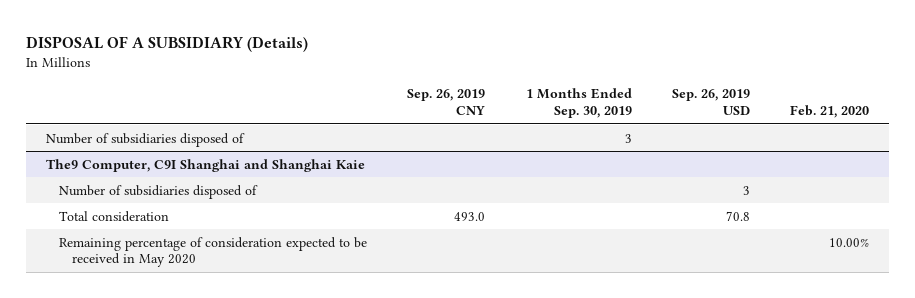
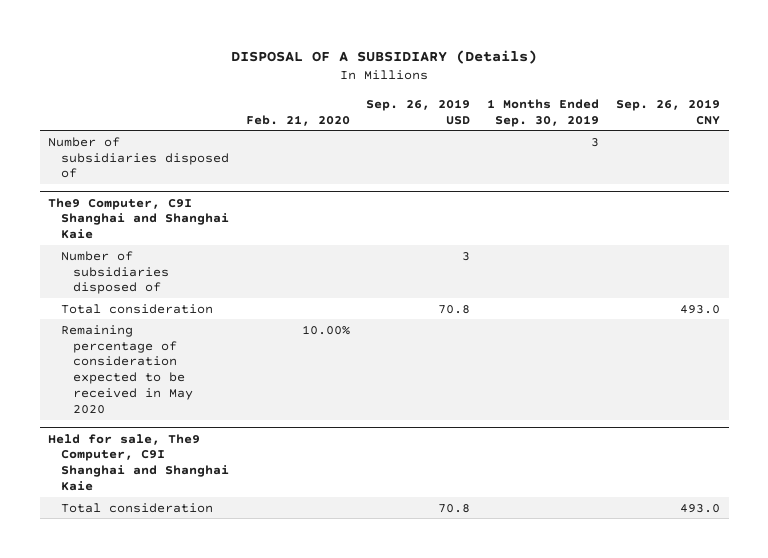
- | Sep. 26, 2019 CNY | 1 Months Ended Sep. 30, 2019 | Sep. 26, 2019 USD | Feb. 21, 2020
+ | Feb. 21, 2020 | Sep. 26, 2019 USD | 1 Months Ended Sep. 30, 2019 | Sep. 26, 2019 CNY
+ Held for sale, The9 Computer, C9I Shanghai and Shanghai Kaie
+ Total consideration | | 70.8 | | 493.0

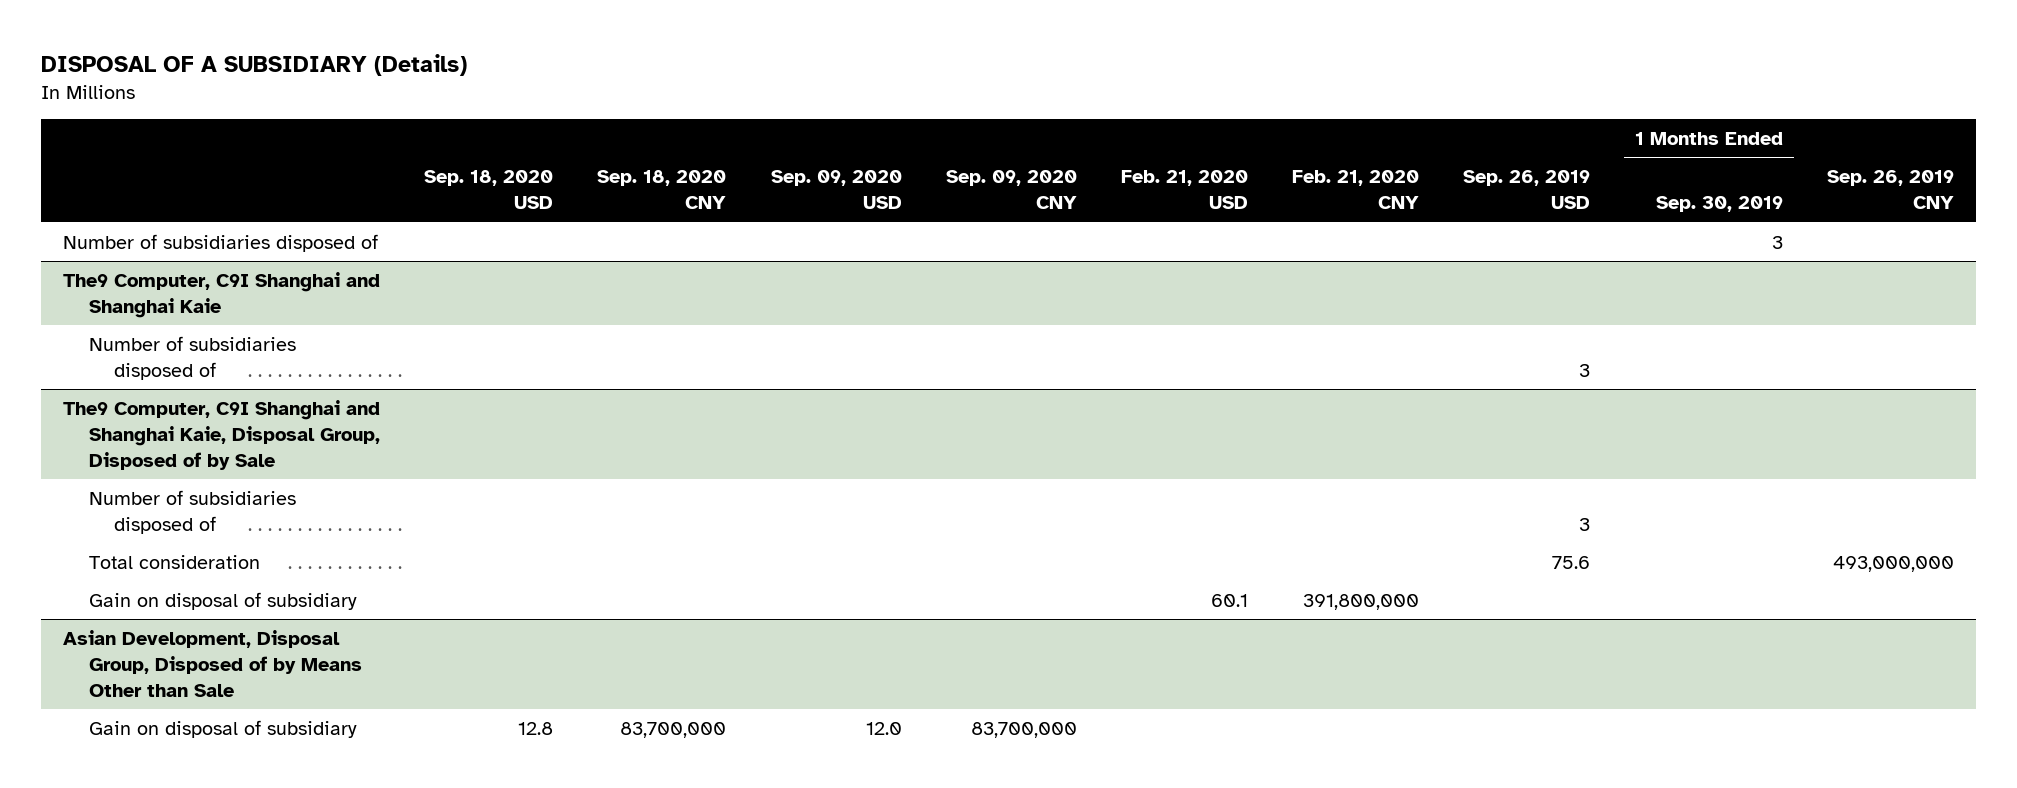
- | Feb. 21, 2020 | Sep. 26, 2019 USD | 1 Months Ended Sep. 30, 2019 | Sep. 26, 2019 CNY
+ | Sep. 18, 2020 USD | Sep. 18, 2020 CNY | Sep. 09, 2020 USD | Sep. 09, 2020 CNY | Feb. 21, 2020 USD | Feb. 21, 2020 CNY | Sep. 26, 2019 USD | 1 Months Ended Sep. 30, 2019 | Sep. 26, 2019 CNY
@ The9 Computer, C9I Shanghai and Shanghai Kaie
- Total consideration | | 70.8 | | 493.0
- Remaining percentage of consideration expected to be received in May 2020 | 10.00% | | |
- Held for sale, The9 Computer, C9I Shanghai and Shanghai Kaie
- Total consideration | | 70.8 | | 493.0
+ The9 Computer, C9I Shanghai and Shanghai Kaie, Disposal Group, Disposed of by Sale
+ Number of subsidiaries disposed of | | | | | | | 3 | |
+ Total consideration | | | | | | | 75.6 | | 493,000,000
+ Gain on disposal of subsidiary | | | | | 60.1 | 391,800,000 | | |
+ Asian Development, Disposal Group, Disposed of by Means Other than Sale
+ Gain on disposal of subsidiary | 12.8 | 83,700,000 | 12.0 | 83,700,000 | | | | |

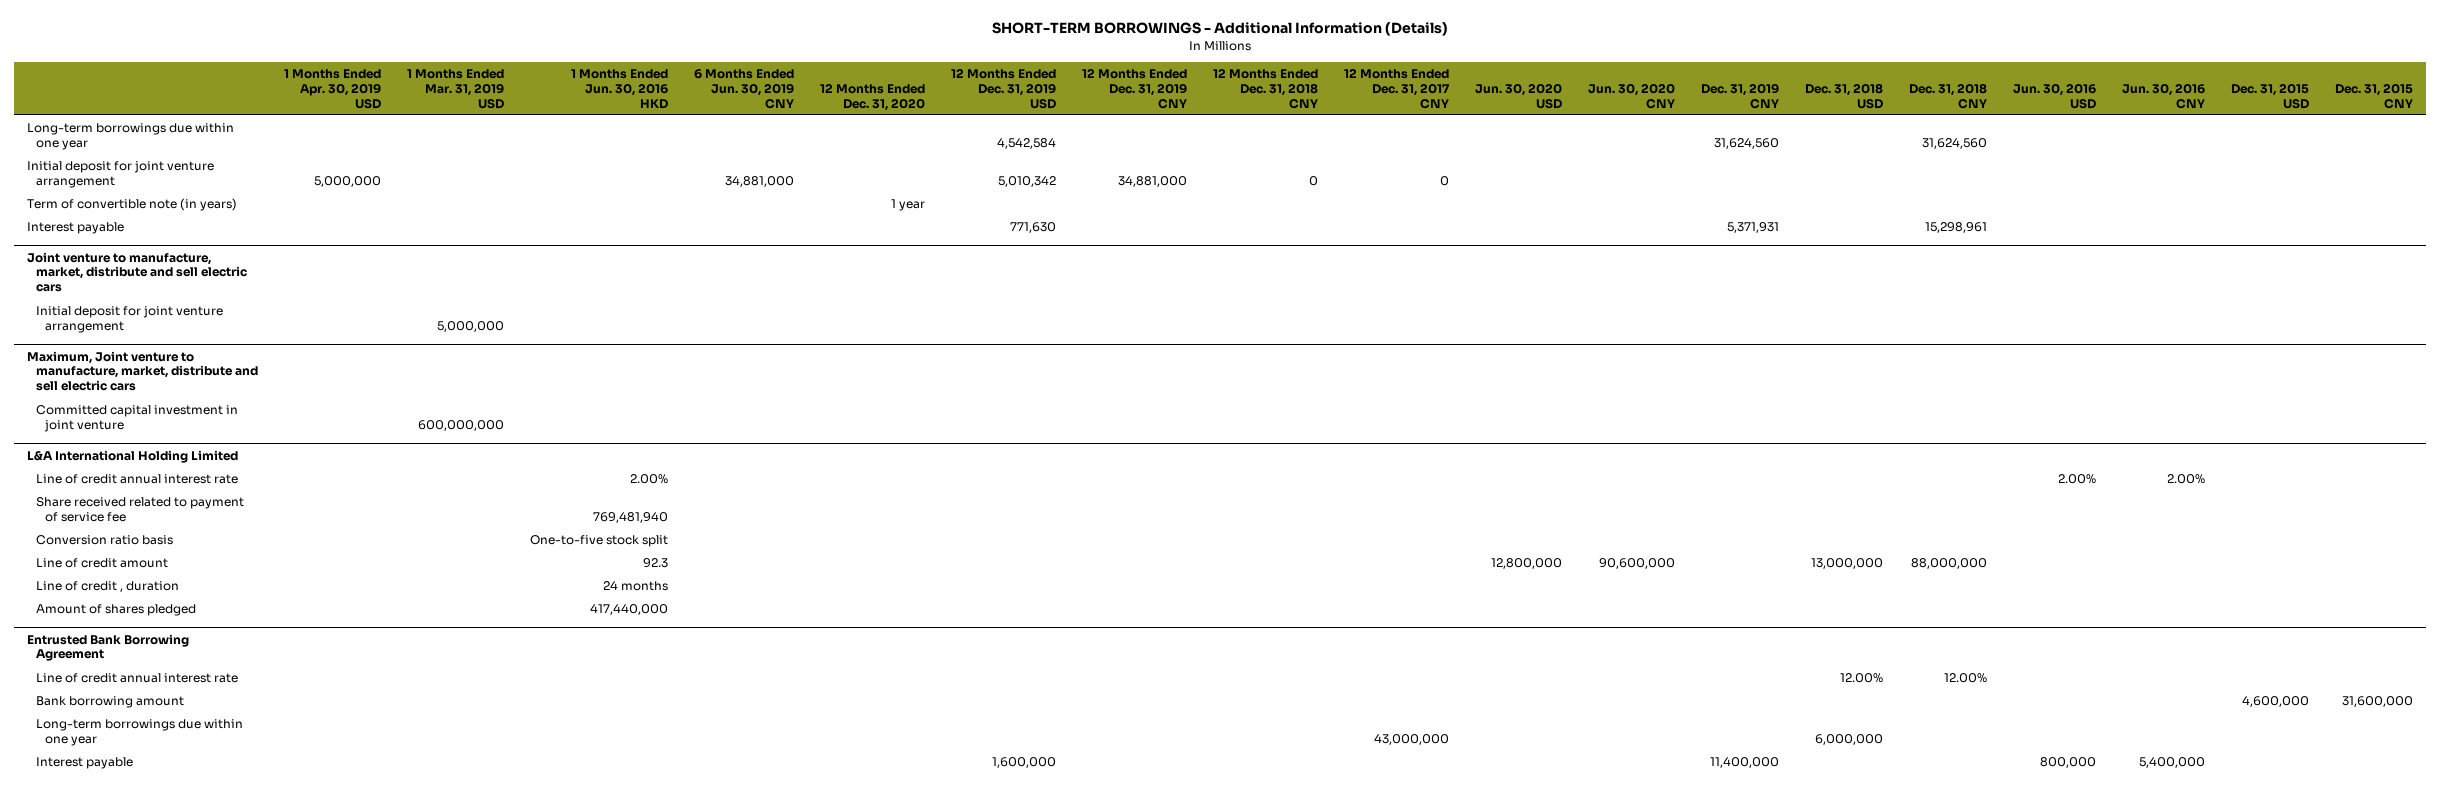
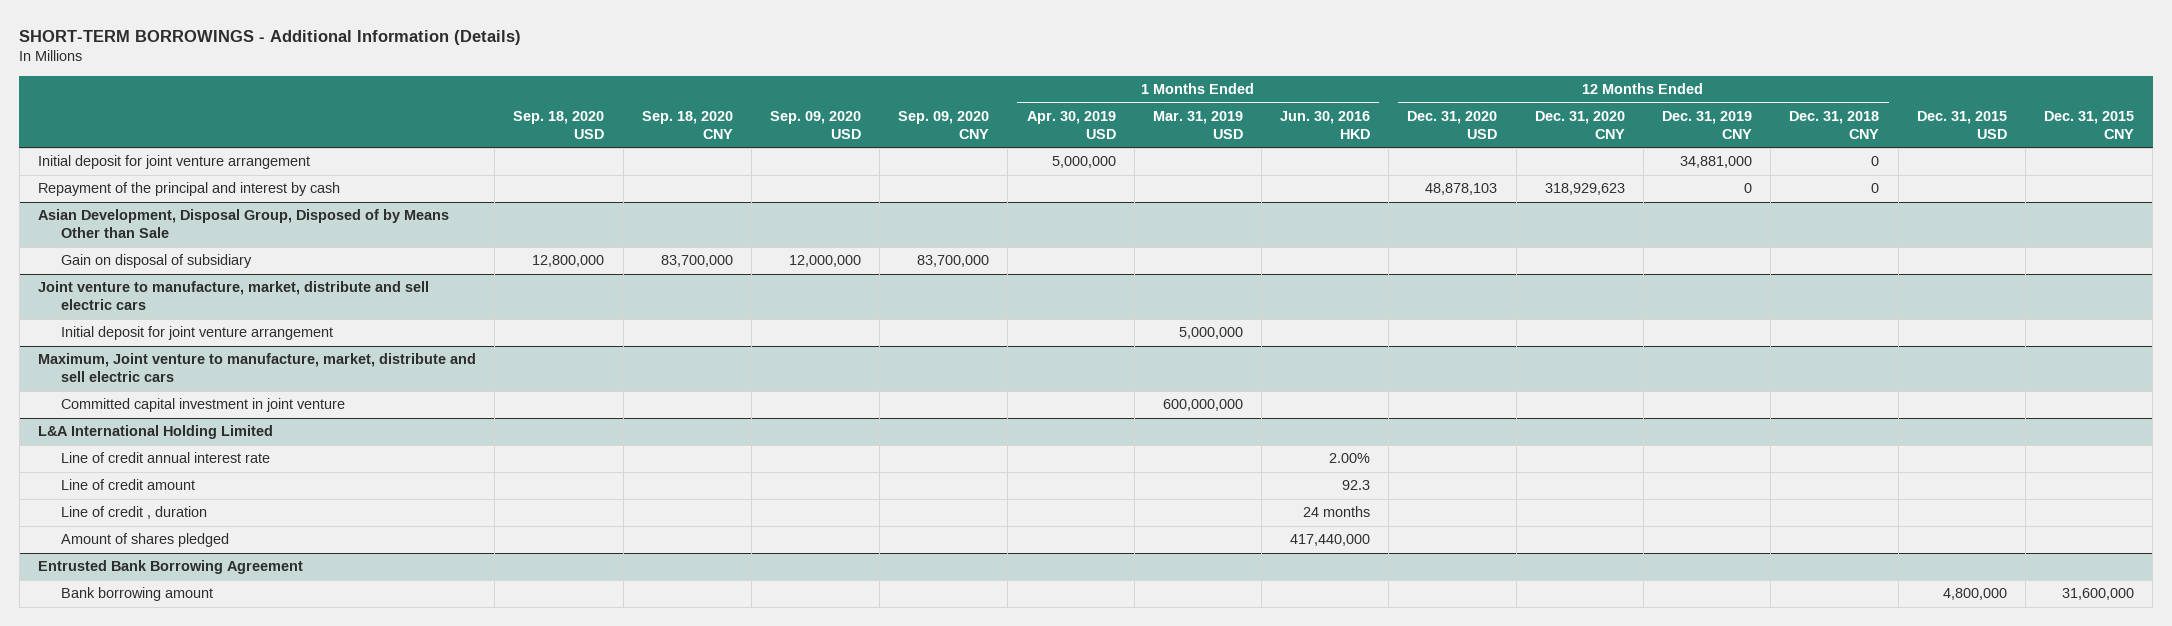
- | 1 Months Ended Apr. 30, 2019 USD | 1 Months Ended Mar. 31, 2019 USD | 1 Months Ended Jun. 30, 2016 HKD | 6 Months Ended Jun. 30, 2019 CNY | 12 Months Ended Dec. 31, 2020 | 12 Months Ended Dec. 31, 2019 USD | 12 Months Ended Dec. 31, 2019 CNY | 12 Months Ended Dec. 31, 2018 CNY | 12 Months Ended Dec. 31, 2017 CNY | Jun. 30, 2020 USD | Jun. 30, 2020 CNY | Dec. 31, 2019 CNY | Dec. 31, 2018 USD | Dec. 31, 2018 CNY | Jun. 30, 2016 USD | Jun. 30, 2016 CNY | Dec. 31, 2015 USD | Dec. 31, 2015 CNY
+ | Sep. 18, 2020 USD | Sep. 18, 2020 CNY | Sep. 09, 2020 USD | Sep. 09, 2020 CNY | 1 Months Ended Apr. 30, 2019 USD | 1 Months Ended Mar. 31, 2019 USD | 1 Months Ended Jun. 30, 2016 HKD | 12 Months Ended Dec. 31, 2020 USD | 12 Months Ended Dec. 31, 2020 CNY | 12 Months Ended Dec. 31, 2019 CNY | 12 Months Ended Dec. 31, 2018 CNY | Dec. 31, 2015 USD | Dec. 31, 2015 CNY
- Long-term borrowings due within one year | | | | | | 4,542,584 | | | | | | 31,624,560 | | 31,624,560 | | | |
- Term of convertible note (in years) | | | | | 1 year | | | | | | | | | | | | |
- Interest payable | | | | | | 771,630 | | | | | | 5,371,931 | | 15,298,961 | | | |
+ Repayment of the principal and interest by cash | | | | | | | | 48,878,103 | 318,929,623 | 0 | 0 | |
+ Asian Development, Disposal Group, Disposed of by Means Other than Sale
+ Gain on disposal of subsidiary | 12,800,000 | 83,700,000 | 12,000,000 | 83,700,000 | | | | | | | | |
@ L&A International Holding Limited
- Share received related to payment of service fee | | | 769,481,940 | | | | | | | | | | | | | | |
- Conversion ratio basis | | | One-to-five stock split | | | | | | | | | | | | | | |
@ Entrusted Bank Borrowing Agreement
- Line of credit annual interest rate | | | | | | | | | | | | | 12.00% | 12.00% | | | |
- Bank borrowing amount | | | | | | | | | | | | | | | | | 4,600,000 | 31,600,000
- Long-term borrowings due within one year | | | | | | | | | 43,000,000 | | | | 6,000,000 | | | | |
- Interest payable | | | | | | 1,600,000 | | | | | | 11,400,000 | | | 800,000 | 5,400,000 | |
+ Bank borrowing amount | | | | | | | | | | | | 4,800,000 | 31,600,000

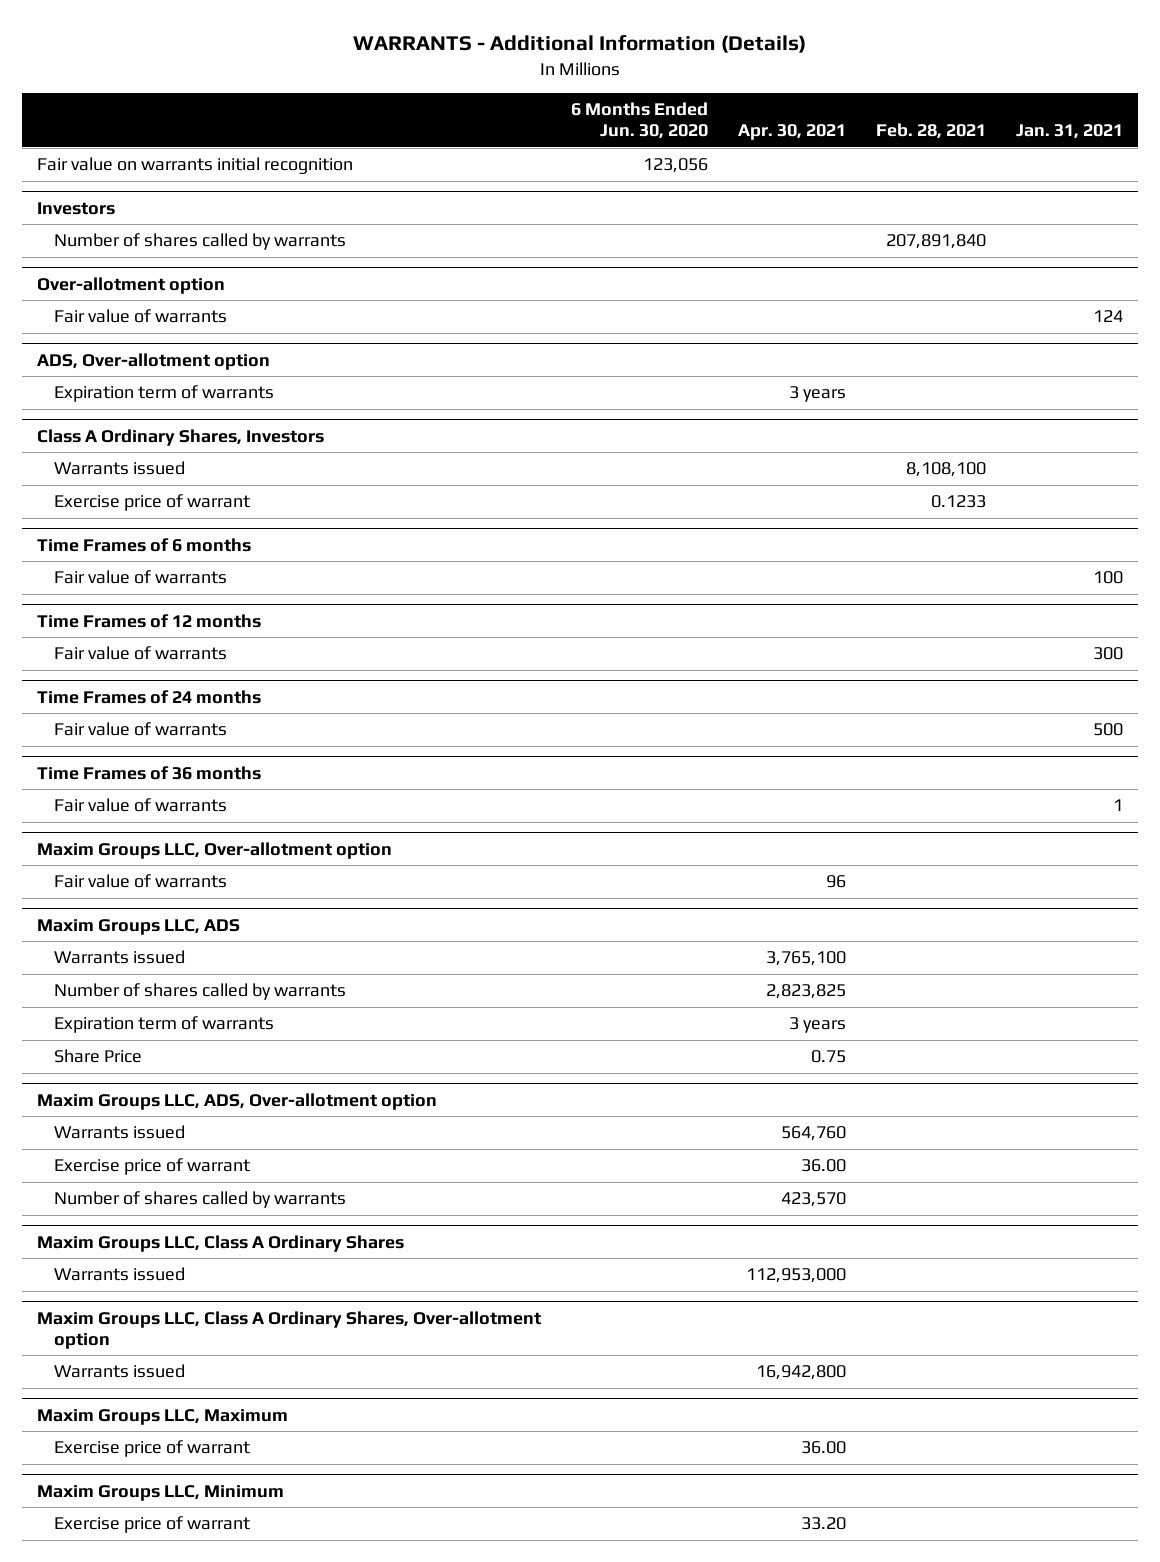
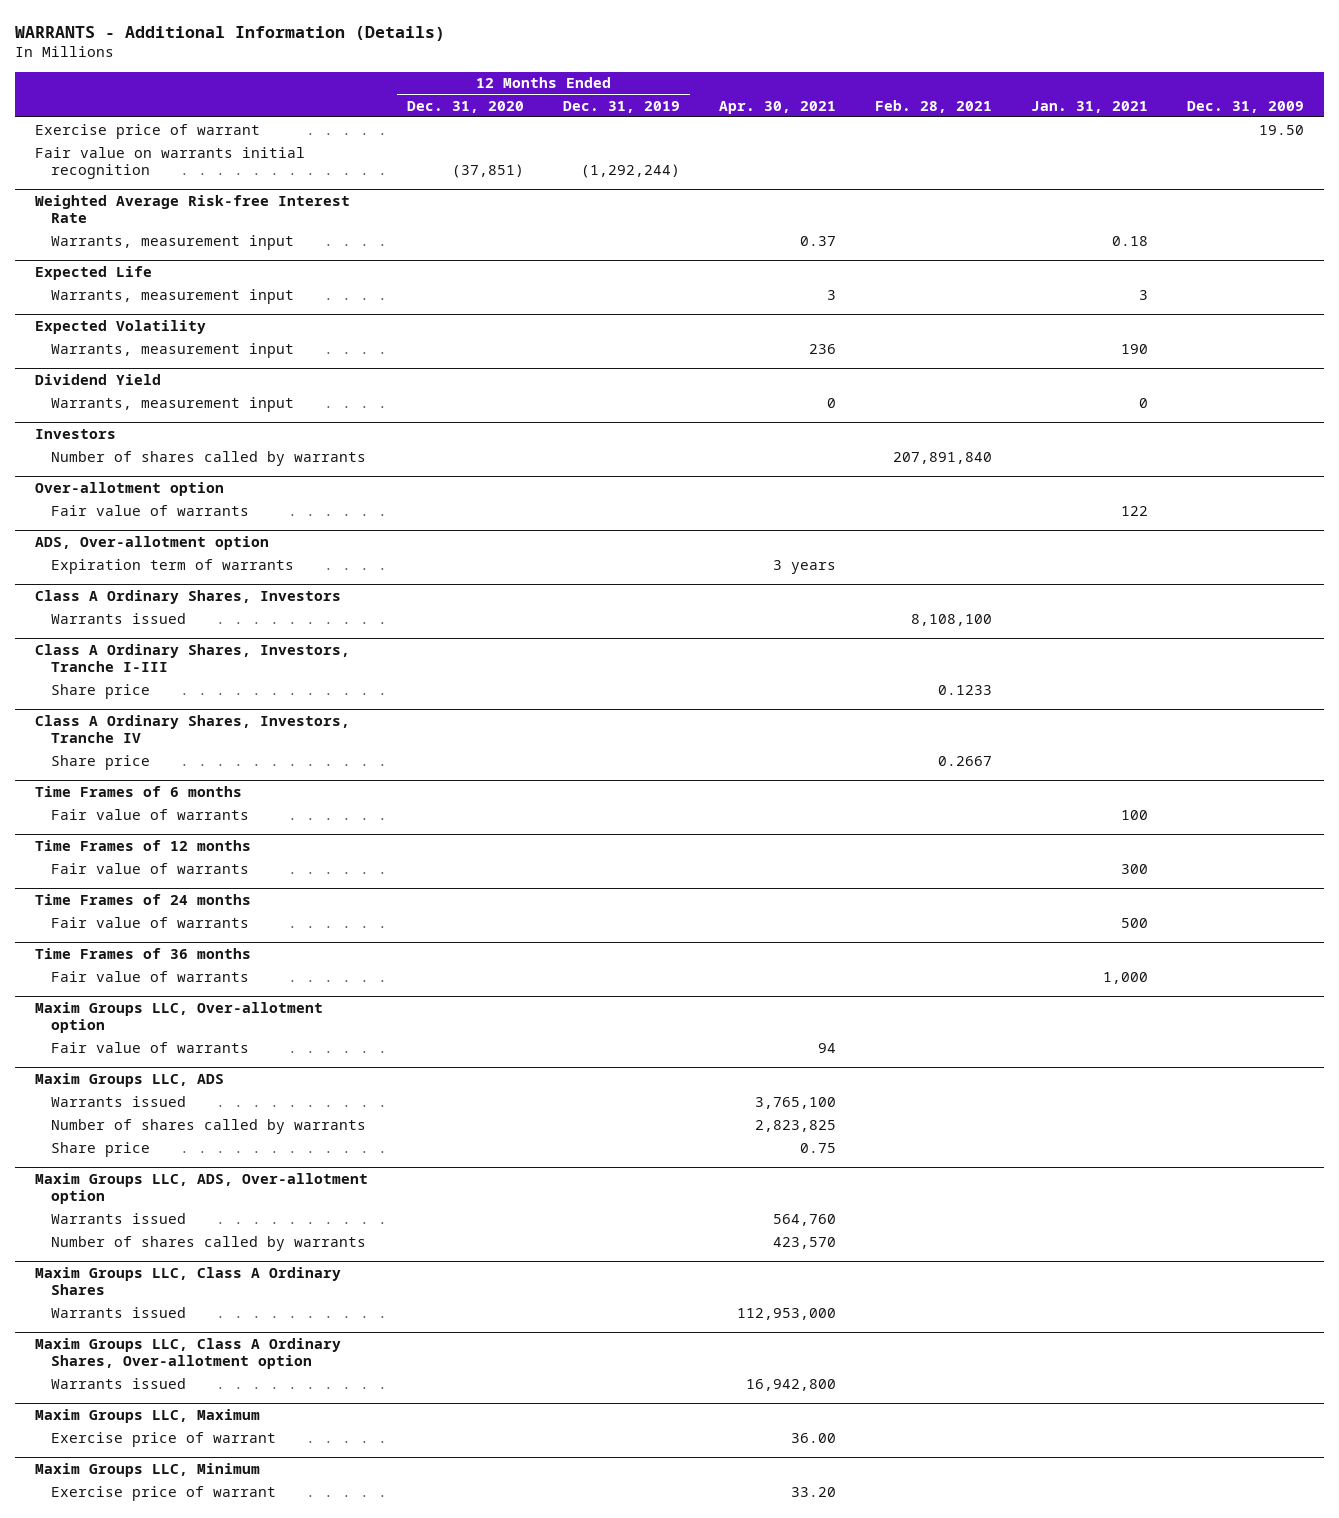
- | 6 Months Ended Jun. 30, 2020 | Apr. 30, 2021 | Feb. 28, 2021 | Jan. 31, 2021
+ | 12 Months Ended Dec. 31, 2020 | 12 Months Ended Dec. 31, 2019 | Apr. 30, 2021 | Feb. 28, 2021 | Jan. 31, 2021 | Dec. 31, 2009
+ Exercise price of warrant | | | | | | 19.50
+ Weighted Average Risk-free Interest Rate
+ Warrants, measurement input | | | 0.37 | | 0.18 |
+ Expected Life
+ Warrants, measurement input | | | 3 | | 3 |
+ Expected Volatility
+ Warrants, measurement input | | | 236 | | 190 |
+ Dividend Yield
+ Warrants, measurement input | | | 0 | | 0 |
@ Over-allotment option
- Fair value of warrants | | | | 124
+ Fair value of warrants | | | | | 122 |
@ Class A Ordinary Shares, Investors
- Exercise price of warrant | | | 0.1233 |
+ Class A Ordinary Shares, Investors, Tranche I-III
+ Share price | | | | 0.1233 | |
+ Class A Ordinary Shares, Investors, Tranche IV
+ Share price | | | | 0.2667 | |
@ Time Frames of 36 months
- Fair value of warrants | | | | 1
+ Fair value of warrants | | | | | 1,000 |
@ Maxim Groups LLC, Over-allotment option
- Fair value of warrants | | 96 | |
+ Fair value of warrants | | | 94 | | |
@ Maxim Groups LLC, ADS
- Expiration term of warrants | | 3 years | |
- Share Price | | 0.75 | |
+ Share price | | | 0.75 | | |
@ Maxim Groups LLC, ADS, Over-allotment option
- Exercise price of warrant | | 36.00 | |

